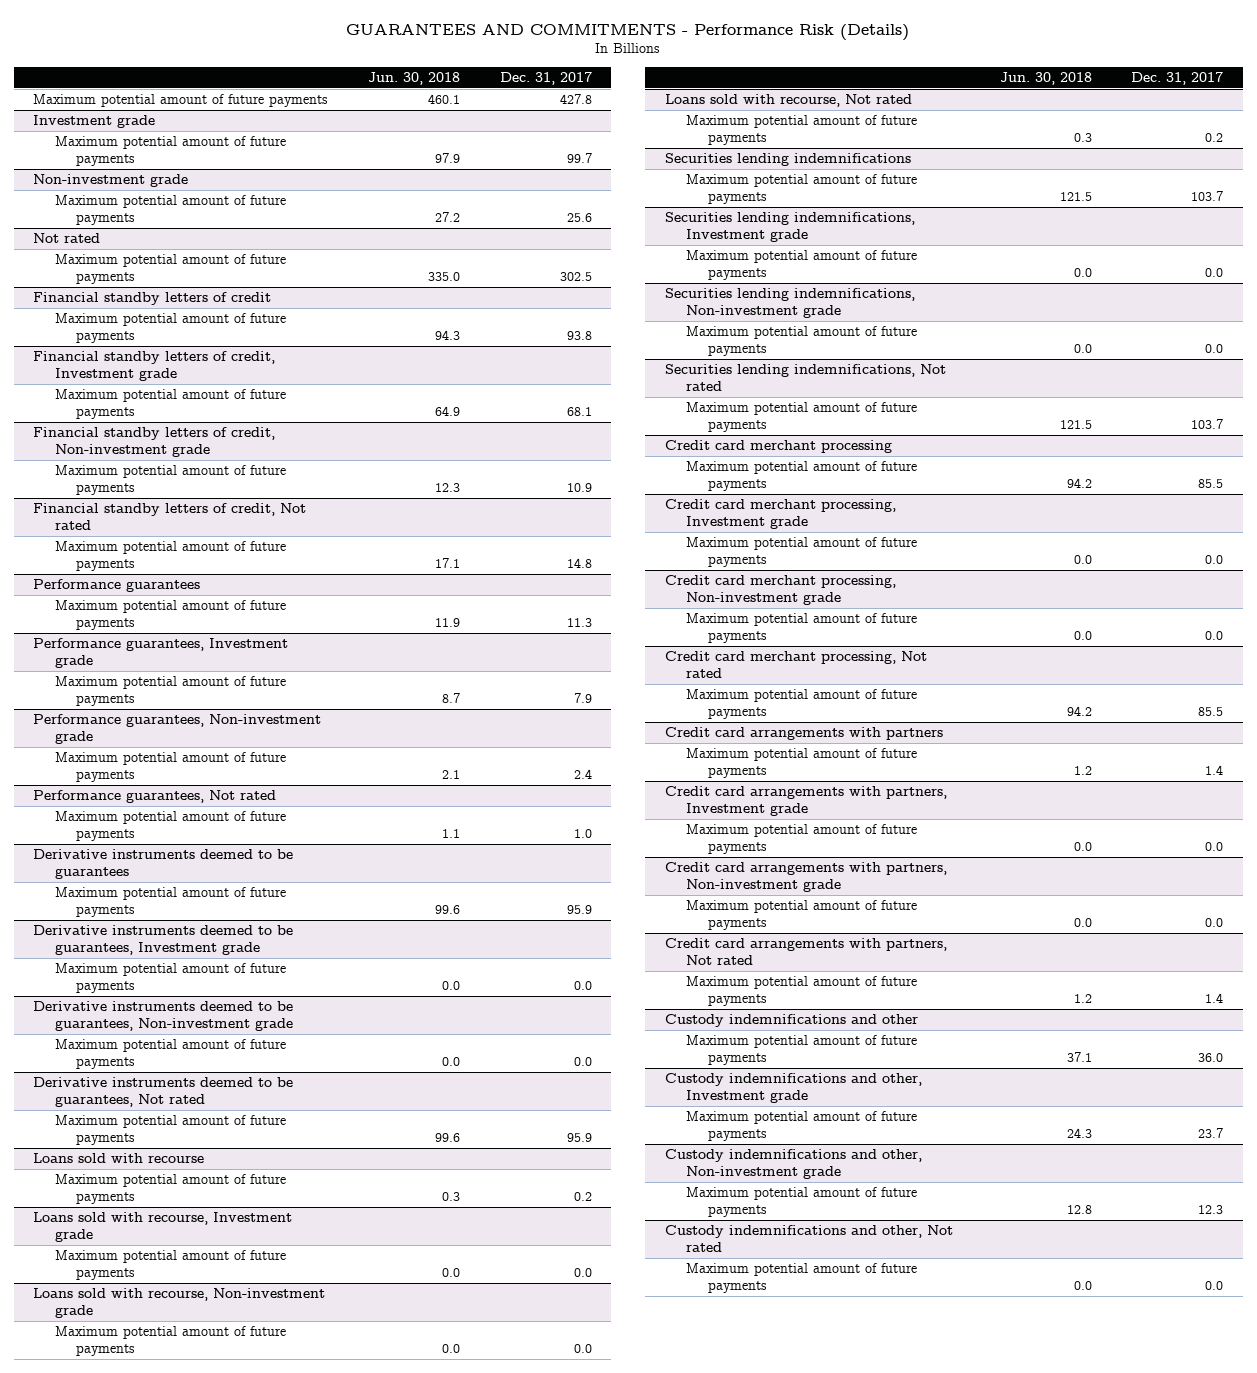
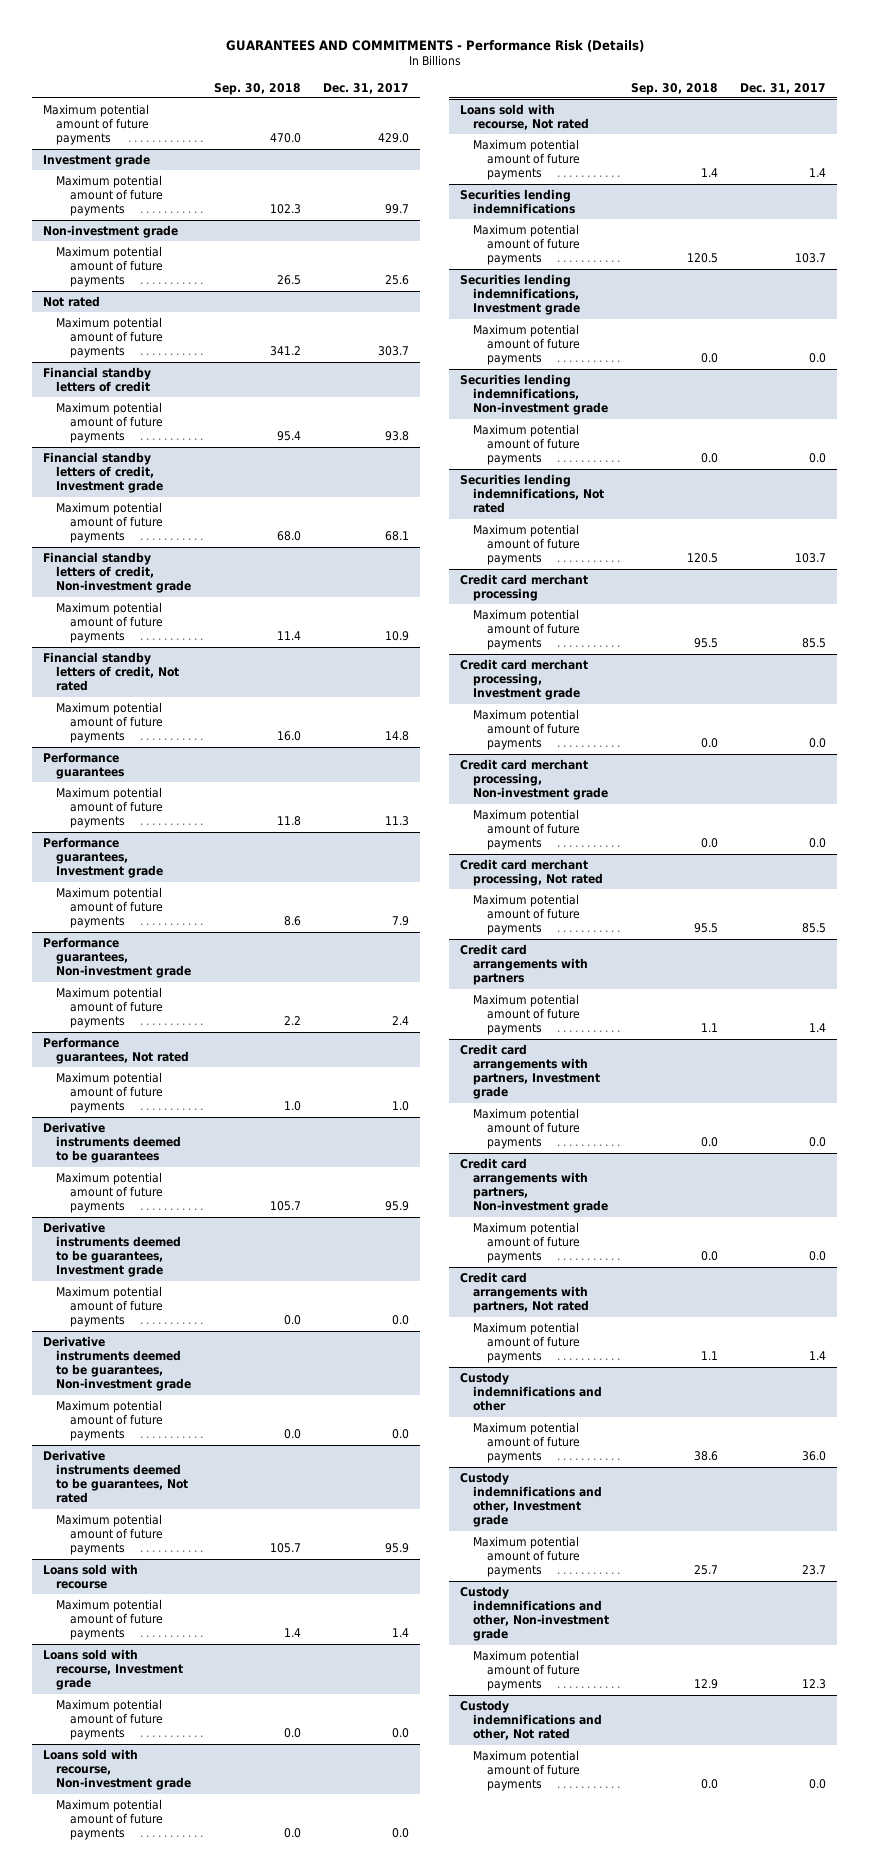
- | Jun. 30, 2018 | Dec. 31, 2017
+ | Sep. 30, 2018 | Dec. 31, 2017
- Maximum potential amount of future payments | 460.1 | 427.8
+ Maximum potential amount of future payments | 470.0 | 429.0
@ Not rated
- Maximum potential amount of future payments | 335.0 | 302.5
+ Maximum potential amount of future payments | 341.2 | 303.7
@ Loans sold with recourse
- Maximum potential amount of future payments | 0.3 | 0.2
+ Maximum potential amount of future payments | 1.4 | 1.4
@ Loans sold with recourse, Not rated
- Maximum potential amount of future payments | 0.3 | 0.2
+ Maximum potential amount of future payments | 1.4 | 1.4

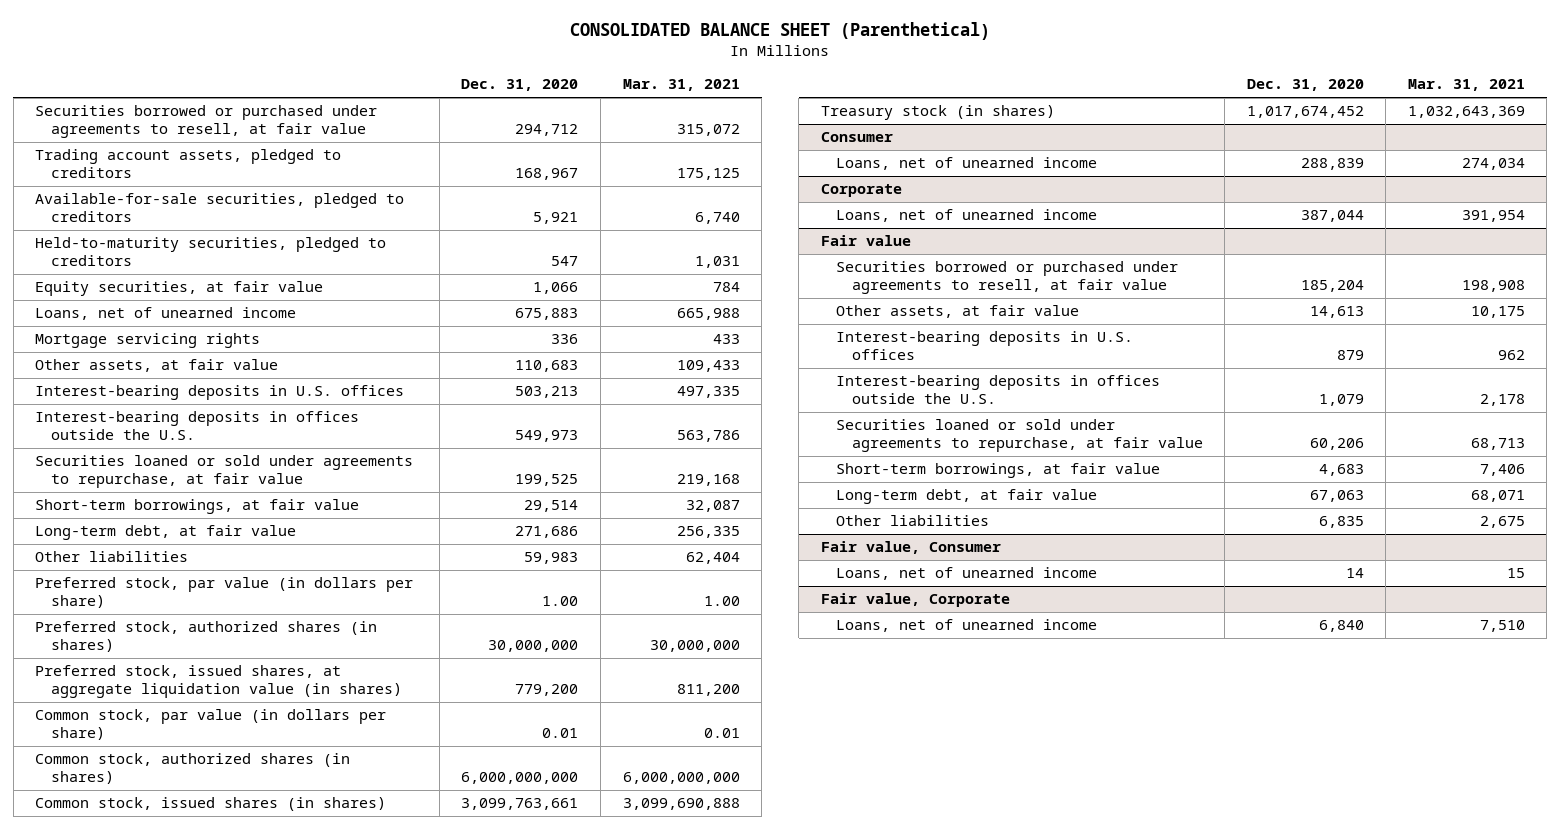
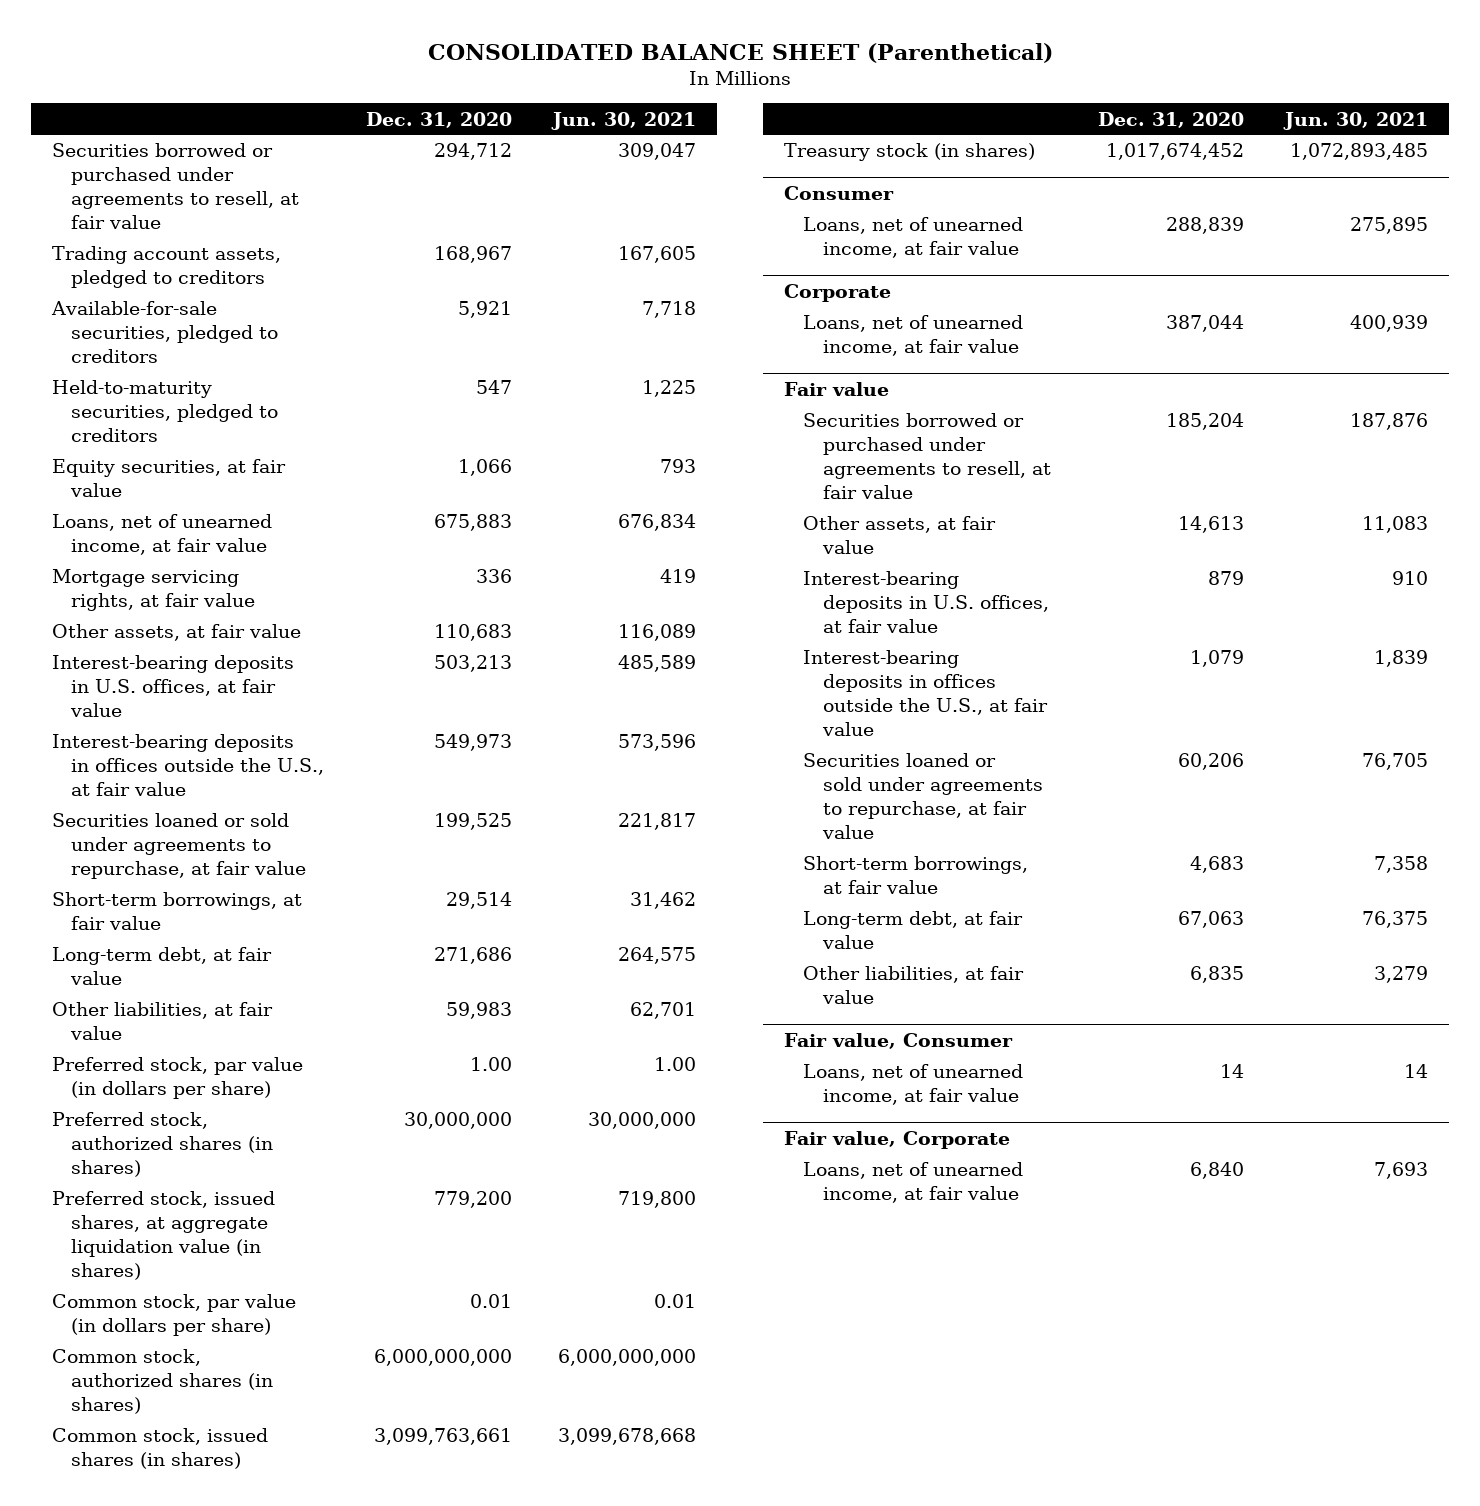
- | Dec. 31, 2020 | Mar. 31, 2021
+ | Dec. 31, 2020 | Jun. 30, 2021
- Loans, net of unearned income | 675,883 | 665,988
- Mortgage servicing rights | 336 | 433
+ Loans, net of unearned income, at fair value | 675,883 | 676,834
+ Mortgage servicing rights, at fair value | 336 | 419
- Interest-bearing deposits in U.S. offices | 503,213 | 497,335
- Interest-bearing deposits in offices outside the U.S. | 549,973 | 563,786
+ Interest-bearing deposits in U.S. offices, at fair value | 503,213 | 485,589
+ Interest-bearing deposits in offices outside the U.S., at fair value | 549,973 | 573,596
- Other liabilities | 59,983 | 62,404
+ Other liabilities, at fair value | 59,983 | 62,701
@ Consumer
- Loans, net of unearned income | 288,839 | 274,034
+ Loans, net of unearned income, at fair value | 288,839 | 275,895
@ Corporate
- Loans, net of unearned income | 387,044 | 391,954
+ Loans, net of unearned income, at fair value | 387,044 | 400,939
@ Fair value
- Interest-bearing deposits in U.S. offices | 879 | 962
- Interest-bearing deposits in offices outside the U.S. | 1,079 | 2,178
+ Interest-bearing deposits in U.S. offices, at fair value | 879 | 910
+ Interest-bearing deposits in offices outside the U.S., at fair value | 1,079 | 1,839
- Other liabilities | 6,835 | 2,675
+ Other liabilities, at fair value | 6,835 | 3,279
@ Fair value, Consumer
- Loans, net of unearned income | 14 | 15
+ Loans, net of unearned income, at fair value | 14 | 14
@ Fair value, Corporate
- Loans, net of unearned income | 6,840 | 7,510
+ Loans, net of unearned income, at fair value | 6,840 | 7,693

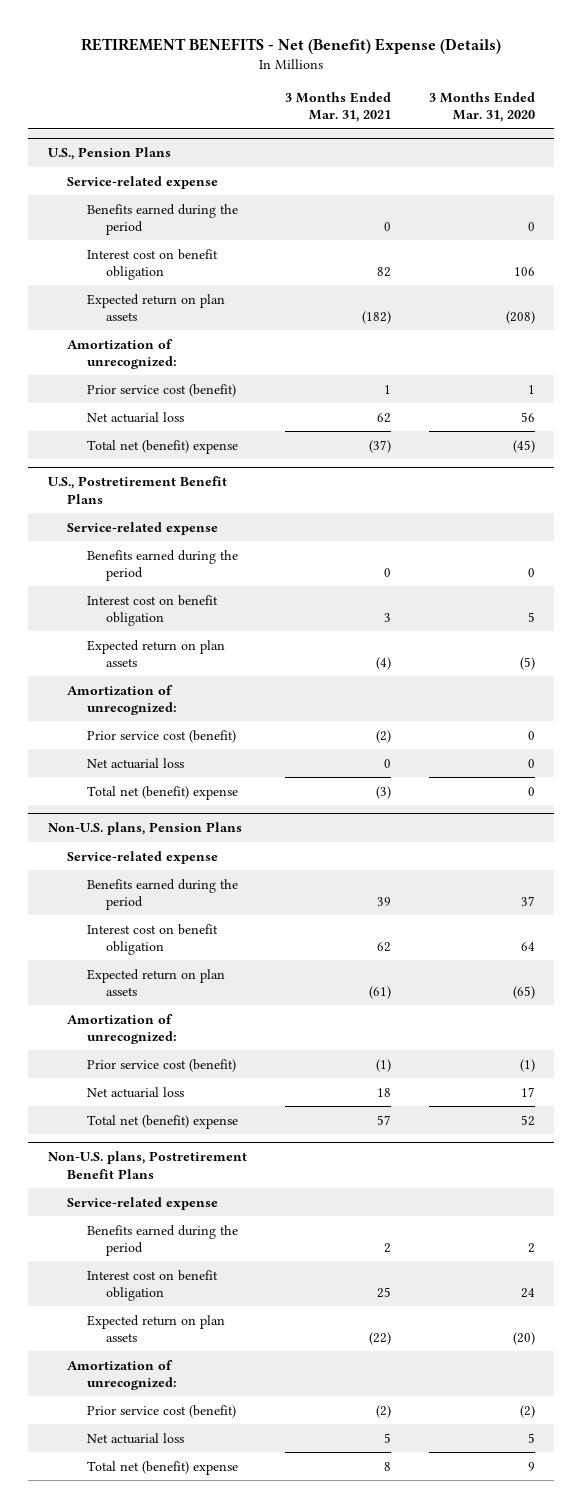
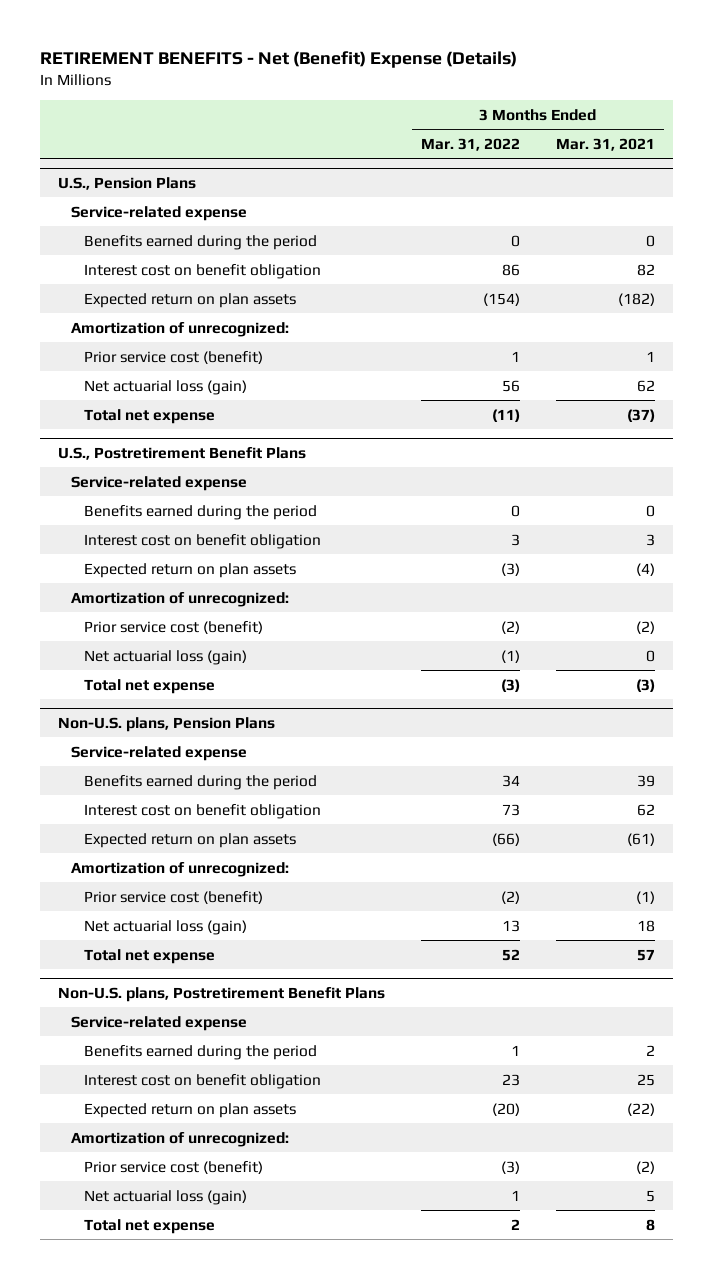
- | 3 Months Ended Mar. 31, 2021 | 3 Months Ended Mar. 31, 2020
+ | 3 Months Ended Mar. 31, 2022 | 3 Months Ended Mar. 31, 2021
@ U.S., Pension Plans
- Net actuarial loss | 62 | 56
- Total net (benefit) expense | (37) | (45)
+ Net actuarial loss (gain) | 56 | 62
+ Total net expense | (11) | (37)
@ U.S., Postretirement Benefit Plans
- Net actuarial loss | 0 | 0
- Total net (benefit) expense | (3) | 0
+ Net actuarial loss (gain) | (1) | 0
+ Total net expense | (3) | (3)
@ Non-U.S. plans, Pension Plans
- Net actuarial loss | 18 | 17
- Total net (benefit) expense | 57 | 52
+ Net actuarial loss (gain) | 13 | 18
+ Total net expense | 52 | 57
@ Non-U.S. plans, Postretirement Benefit Plans
- Net actuarial loss | 5 | 5
- Total net (benefit) expense | 8 | 9
+ Net actuarial loss (gain) | 1 | 5
+ Total net expense | 2 | 8

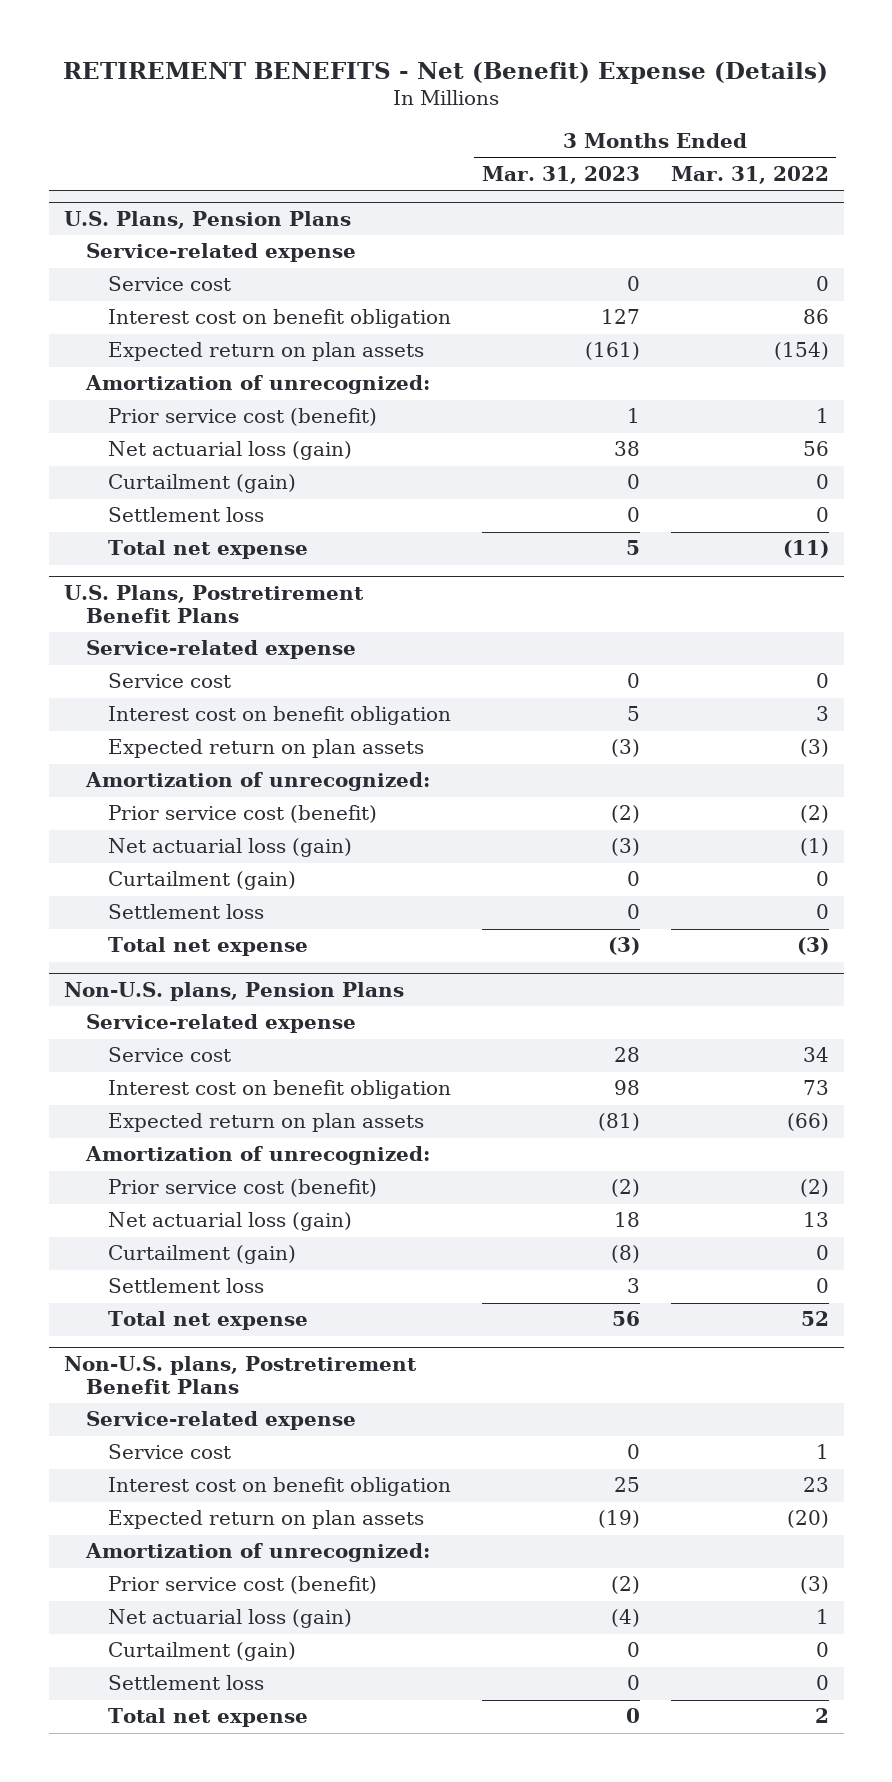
- | 3 Months Ended Mar. 31, 2022 | 3 Months Ended Mar. 31, 2021
+ | 3 Months Ended Mar. 31, 2023 | 3 Months Ended Mar. 31, 2022
- U.S., Pension Plans
+ U.S. Plans, Pension Plans
- Benefits earned during the period | 0 | 0
+ Service cost | 0 | 0
+ Curtailment (gain) | 0 | 0
+ Settlement loss | 0 | 0
- U.S., Postretirement Benefit Plans
+ U.S. Plans, Postretirement Benefit Plans
- Benefits earned during the period | 0 | 0
+ Service cost | 0 | 0
+ Curtailment (gain) | 0 | 0
+ Settlement loss | 0 | 0
@ Non-U.S. plans, Pension Plans
- Benefits earned during the period | 34 | 39
+ Service cost | 28 | 34
+ Curtailment (gain) | (8) | 0
+ Settlement loss | 3 | 0
@ Non-U.S. plans, Postretirement Benefit Plans
- Benefits earned during the period | 1 | 2
+ Service cost | 0 | 1
+ Curtailment (gain) | 0 | 0
+ Settlement loss | 0 | 0

